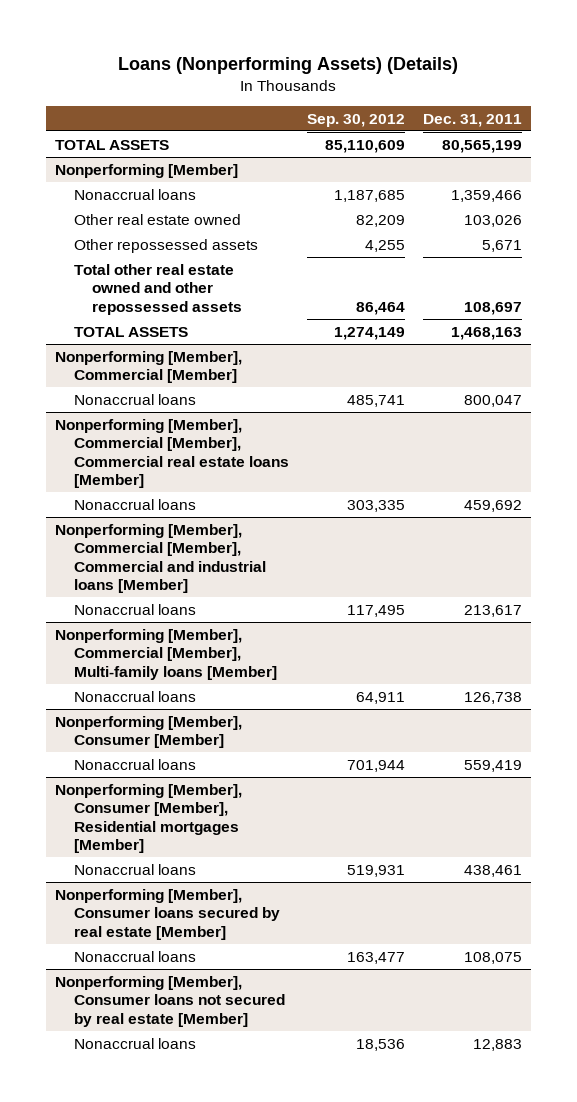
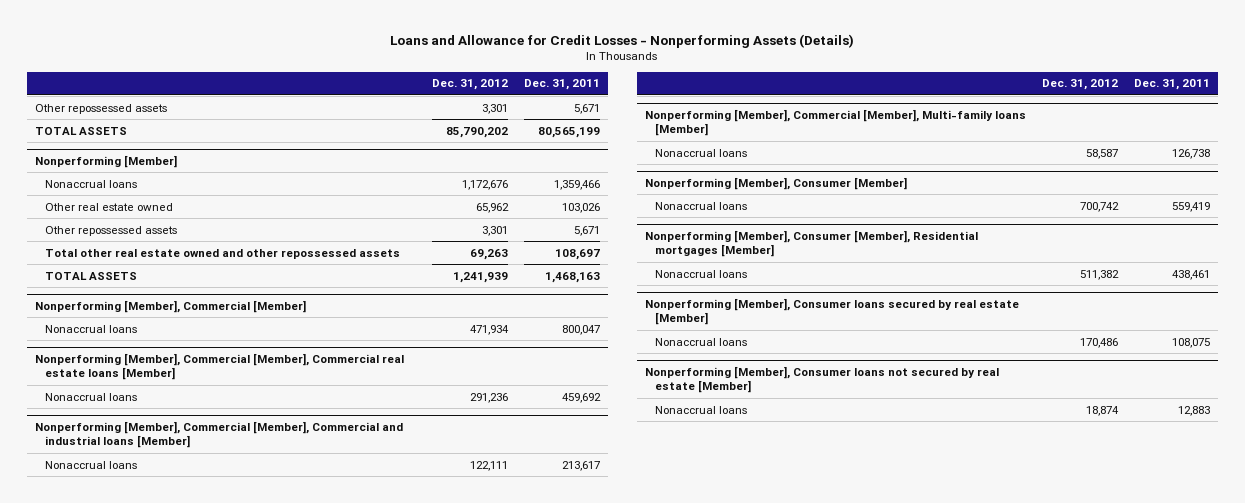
- Loans (Nonperforming Assets) (Details)
+ Loans and Allowance for Credit Losses - Nonperforming Assets (Details)
- | Sep. 30, 2012 | Dec. 31, 2011
+ | Dec. 31, 2012 | Dec. 31, 2011
+ Other repossessed assets | 3,301 | 5,671

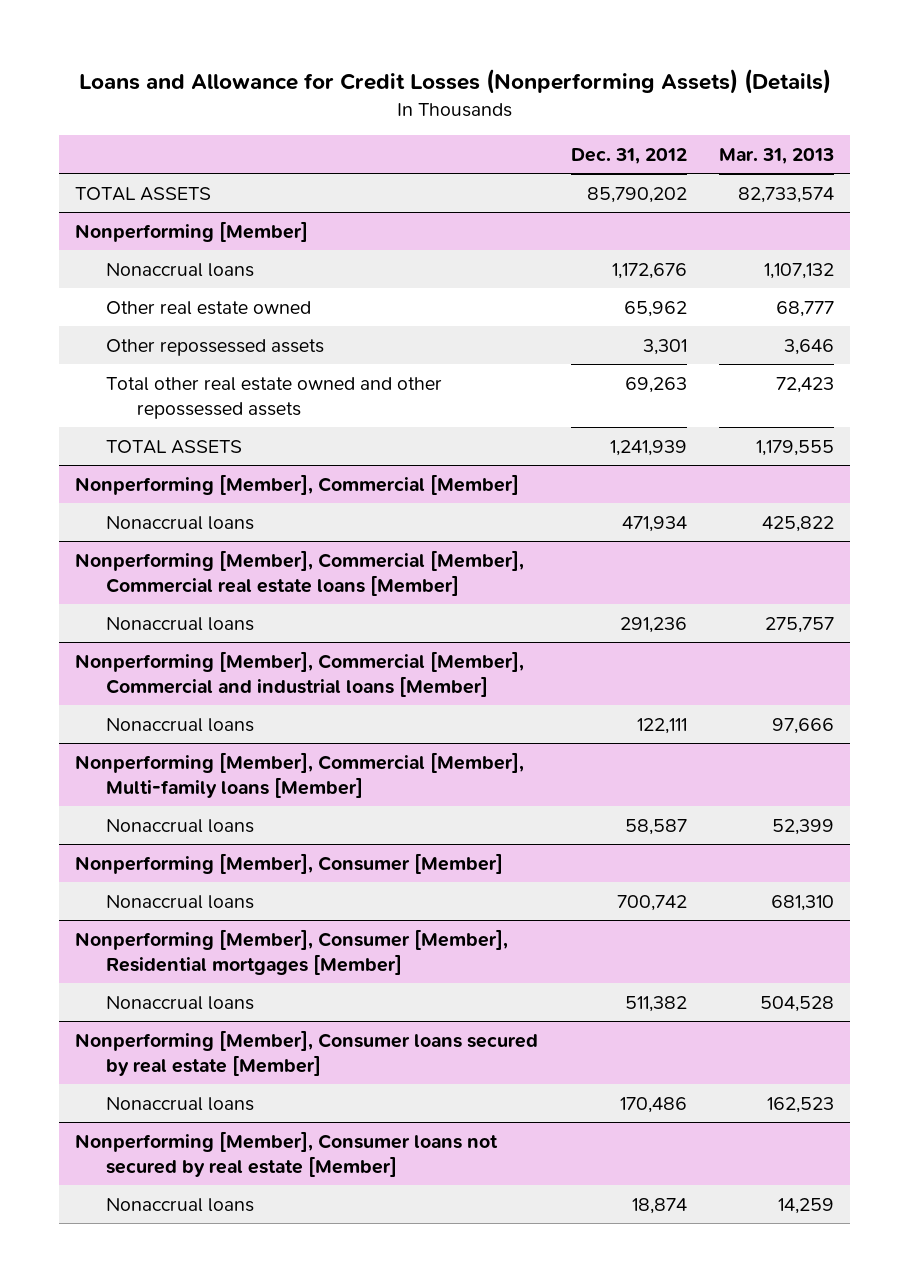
- Loans and Allowance for Credit Losses - Nonperforming Assets (Details)
+ Loans and Allowance for Credit Losses (Nonperforming Assets) (Details)
- | Dec. 31, 2012 | Dec. 31, 2011
+ | Dec. 31, 2012 | Mar. 31, 2013
- Other repossessed assets | 3,301 | 5,671

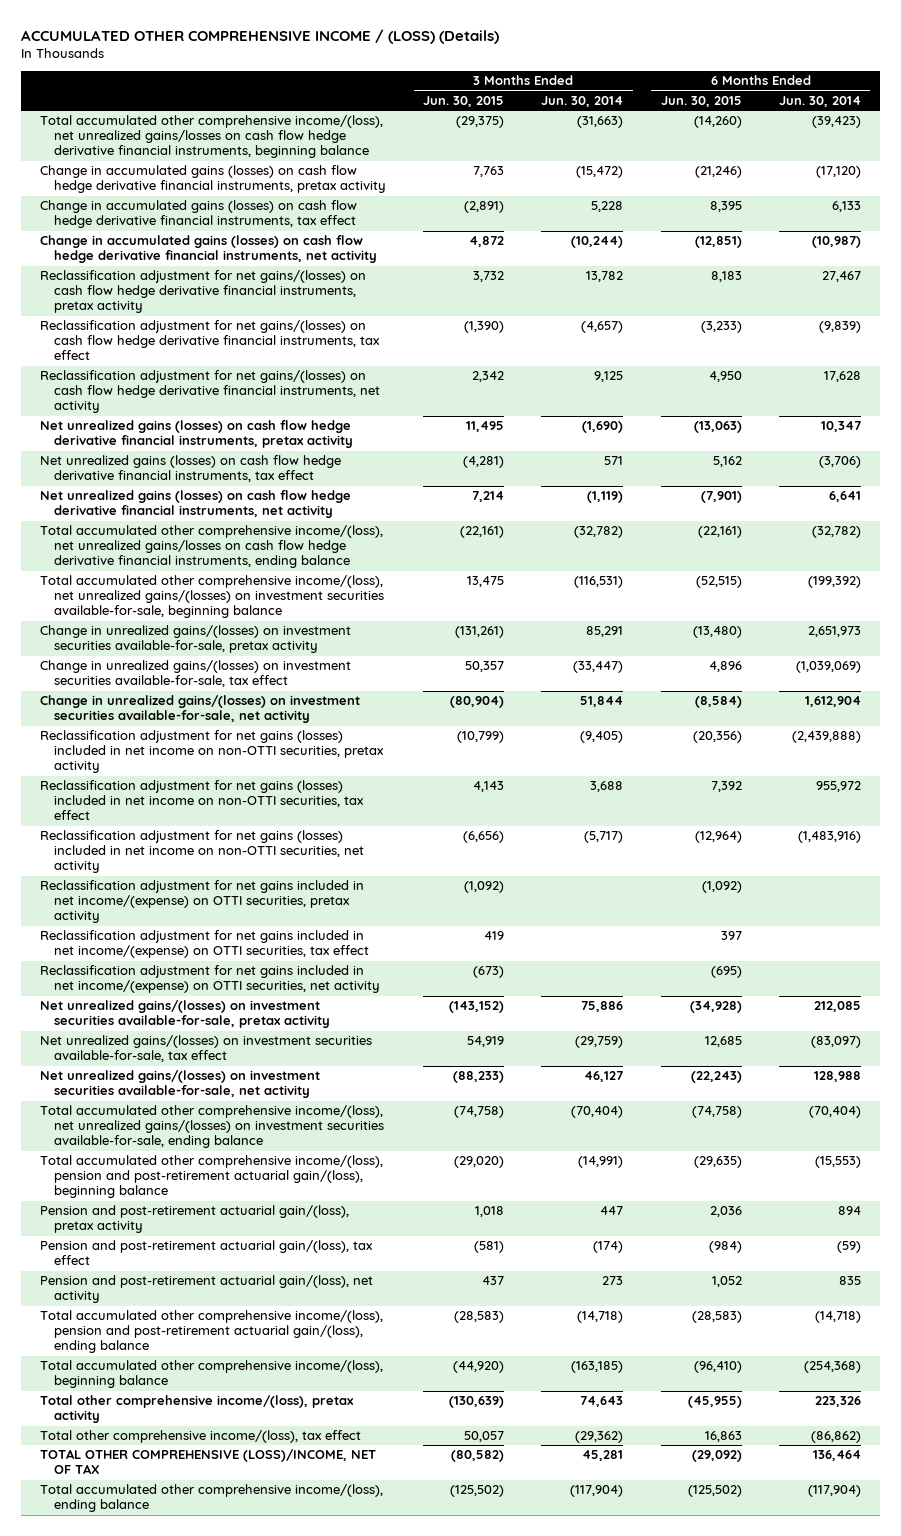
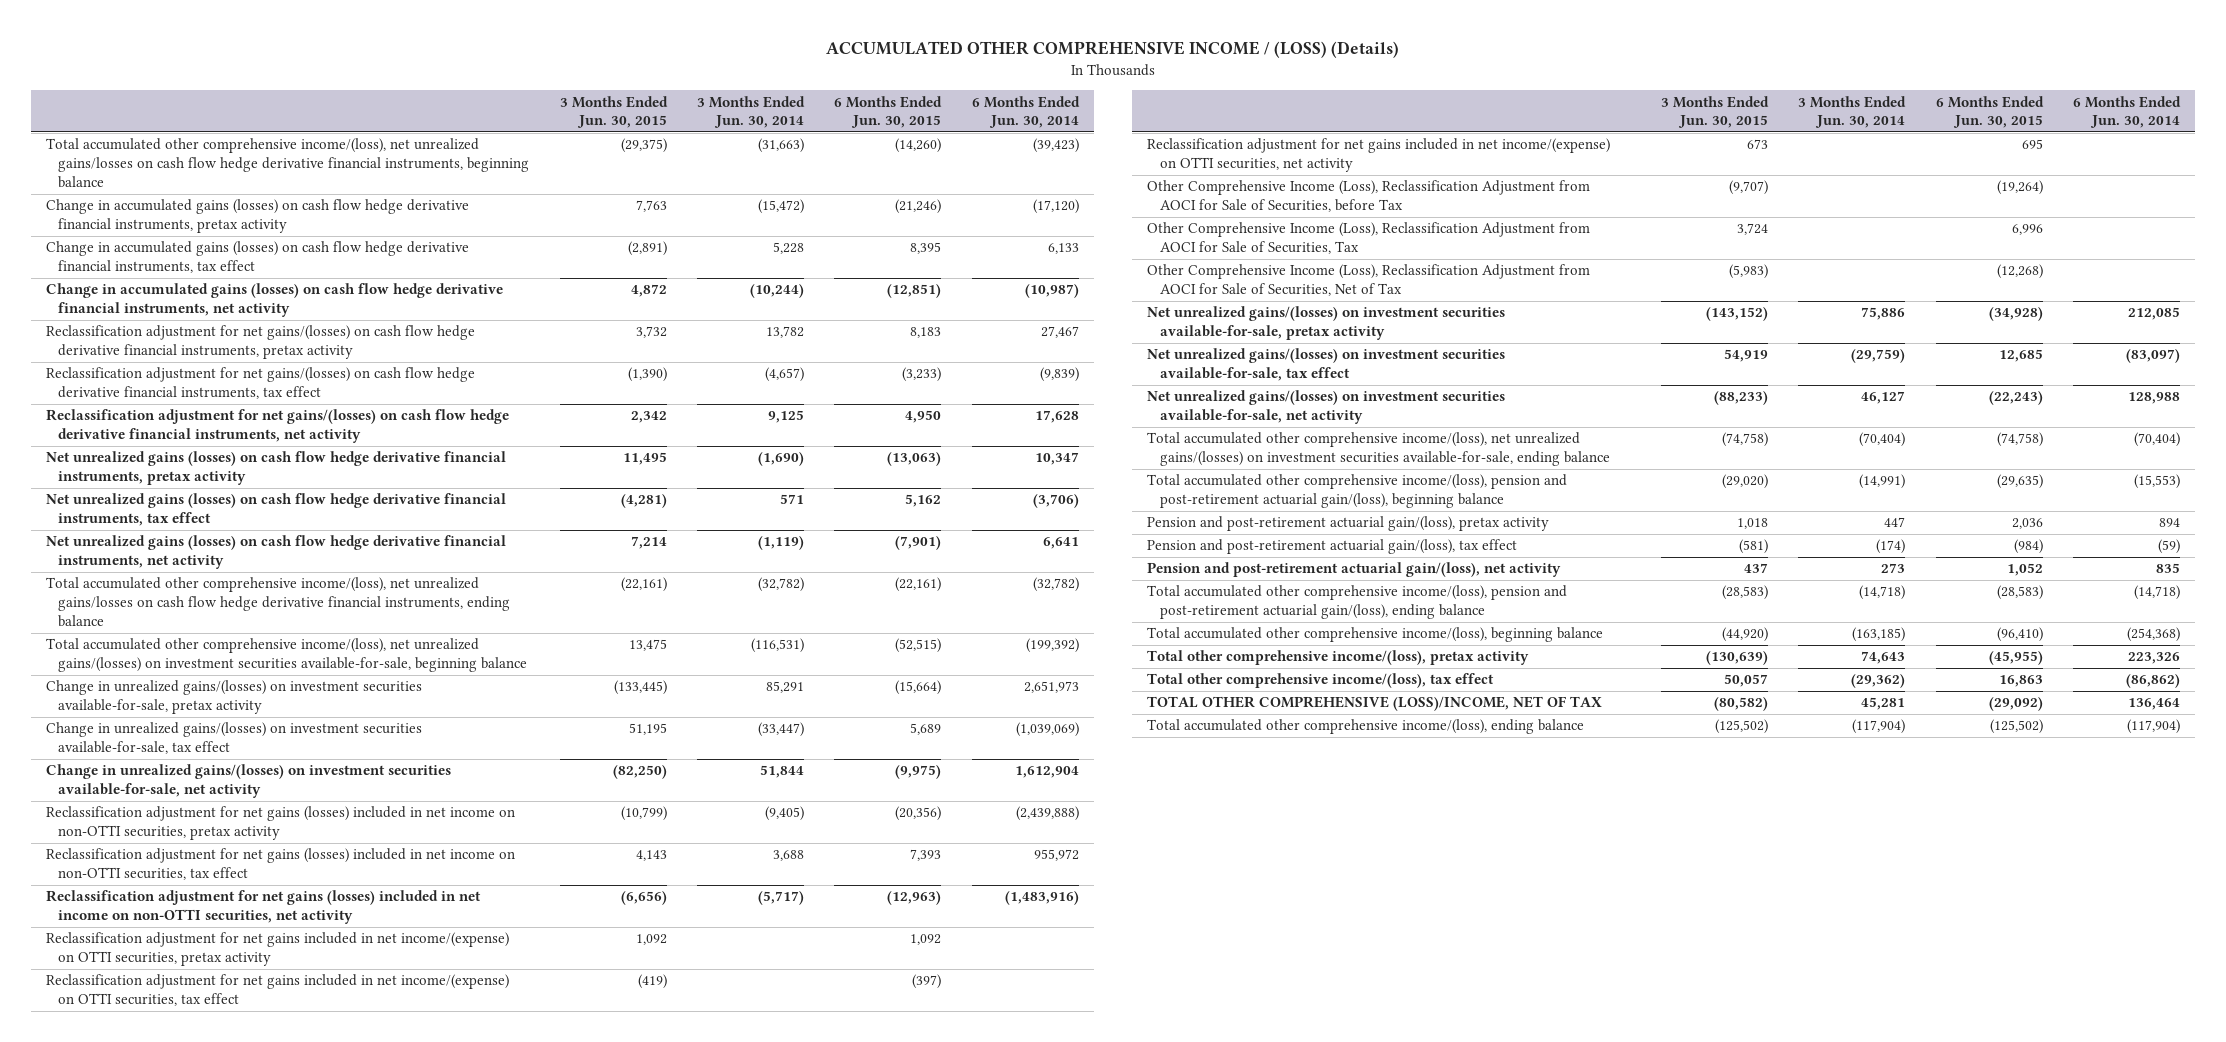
- Change in unrealized gains/(losses) on investment securities available-for-sale, pretax activity | (131,261) | 85,291 | (13,480) | 2,651,973
- Change in unrealized gains/(losses) on investment securities available-for-sale, tax effect | 50,357 | (33,447) | 4,896 | (1,039,069)
- Change in unrealized gains/(losses) on investment securities available-for-sale, net activity | (80,904) | 51,844 | (8,584) | 1,612,904
+ Change in unrealized gains/(losses) on investment securities available-for-sale, pretax activity | (133,445) | 85,291 | (15,664) | 2,651,973
+ Change in unrealized gains/(losses) on investment securities available-for-sale, tax effect | 51,195 | (33,447) | 5,689 | (1,039,069)
+ Change in unrealized gains/(losses) on investment securities available-for-sale, net activity | (82,250) | 51,844 | (9,975) | 1,612,904
- Reclassification adjustment for net gains (losses) included in net income on non-OTTI securities, tax effect | 4,143 | 3,688 | 7,392 | 955,972
- Reclassification adjustment for net gains (losses) included in net income on non-OTTI securities, net activity | (6,656) | (5,717) | (12,964) | (1,483,916)
- Reclassification adjustment for net gains included in net income/(expense) on OTTI securities, pretax activity | (1,092) | | (1,092) |
- Reclassification adjustment for net gains included in net income/(expense) on OTTI securities, tax effect | 419 | | 397 |
- Reclassification adjustment for net gains included in net income/(expense) on OTTI securities, net activity | (673) | | (695) |
+ Reclassification adjustment for net gains (losses) included in net income on non-OTTI securities, tax effect | 4,143 | 3,688 | 7,393 | 955,972
+ Reclassification adjustment for net gains (losses) included in net income on non-OTTI securities, net activity | (6,656) | (5,717) | (12,963) | (1,483,916)
+ Reclassification adjustment for net gains included in net income/(expense) on OTTI securities, pretax activity | 1,092 | | 1,092 |
+ Reclassification adjustment for net gains included in net income/(expense) on OTTI securities, tax effect | (419) | | (397) |
+ Reclassification adjustment for net gains included in net income/(expense) on OTTI securities, net activity | 673 | | 695 |
+ Other Comprehensive Income (Loss), Reclassification Adjustment from AOCI for Sale of Securities, before Tax | (9,707) | | (19,264) |
+ Other Comprehensive Income (Loss), Reclassification Adjustment from AOCI for Sale of Securities, Tax | 3,724 | | 6,996 |
+ Other Comprehensive Income (Loss), Reclassification Adjustment from AOCI for Sale of Securities, Net of Tax | (5,983) | | (12,268) |

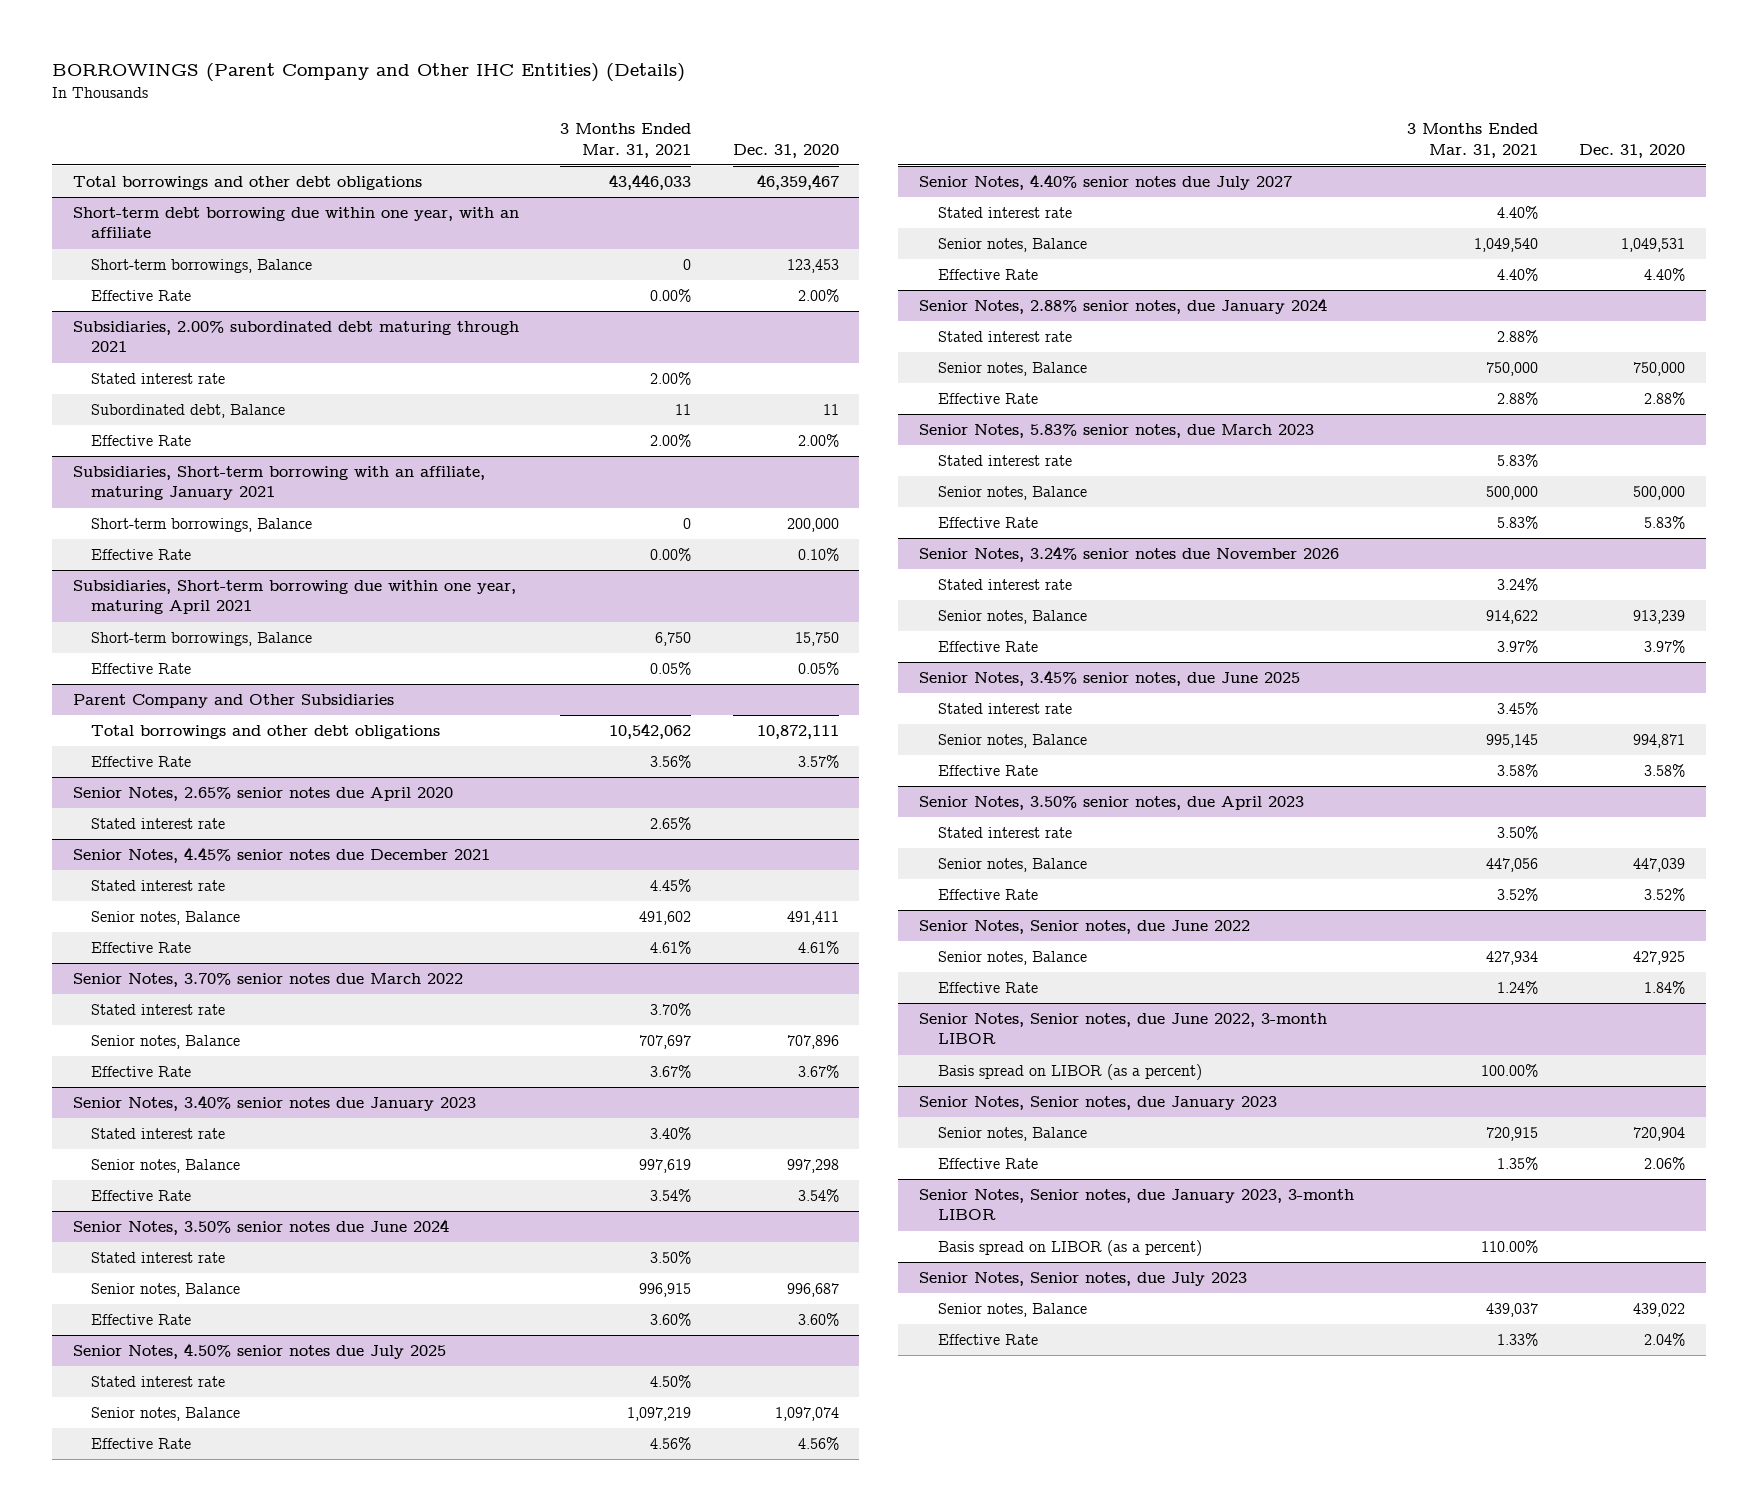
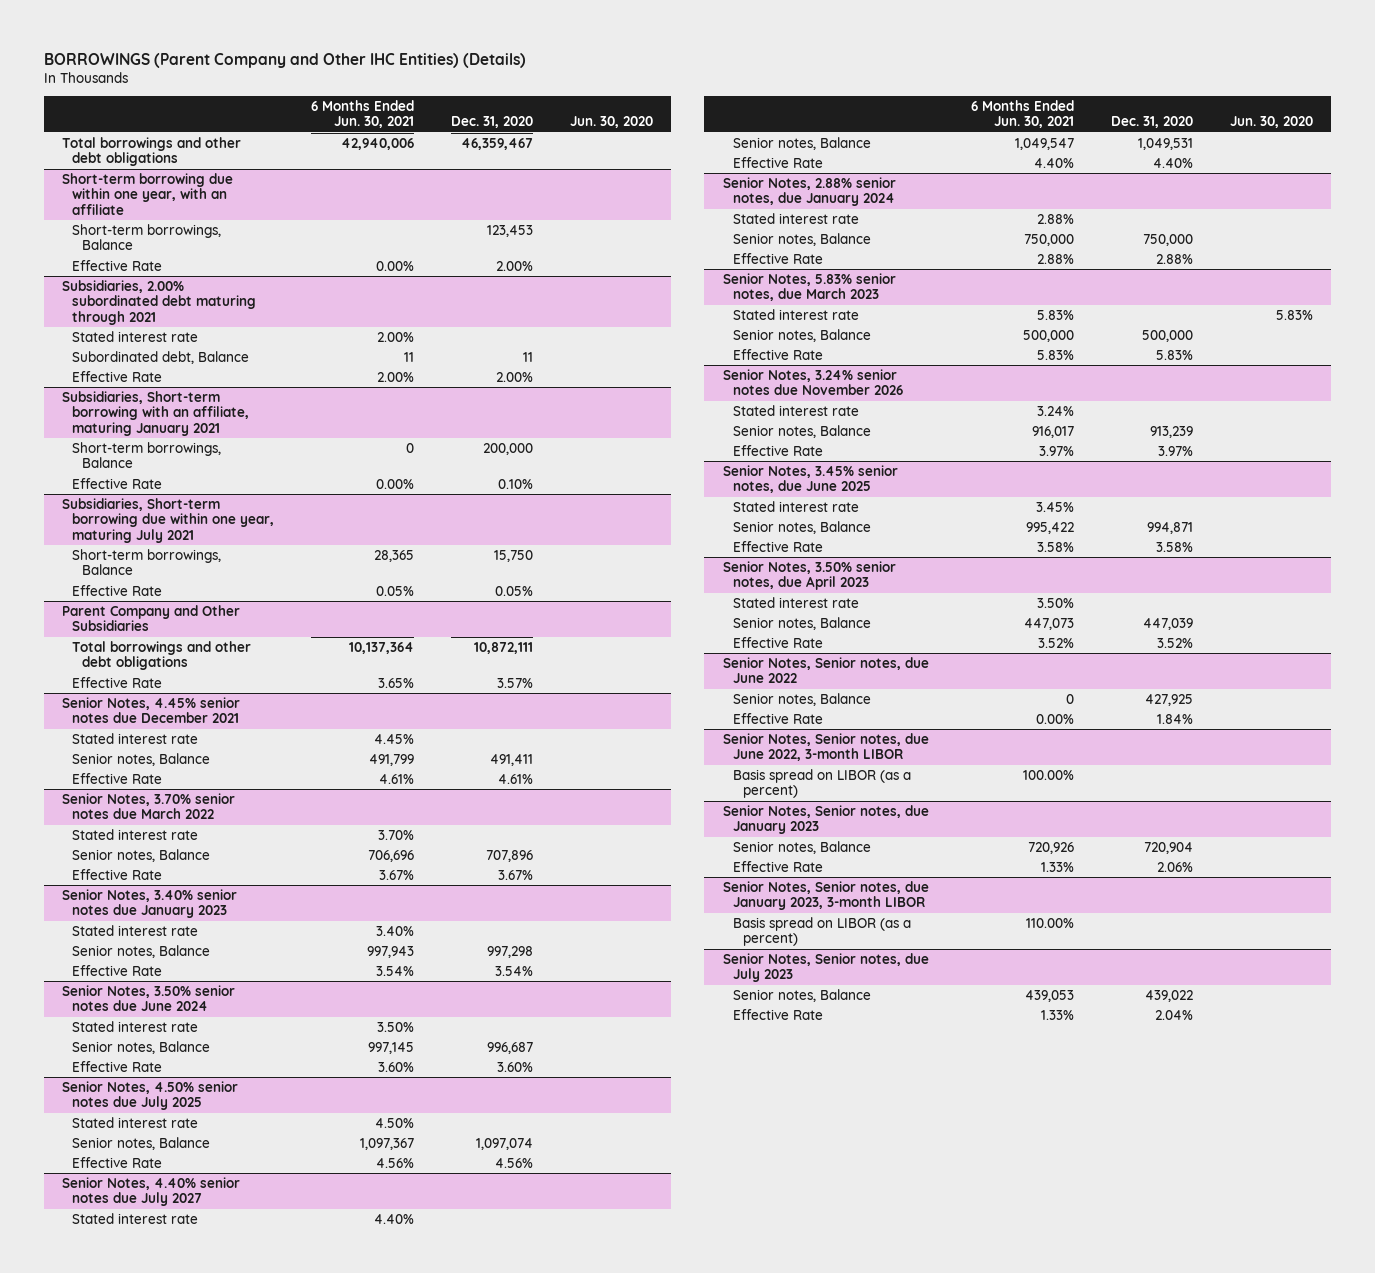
- | 3 Months Ended Mar. 31, 2021 | Dec. 31, 2020
+ | 6 Months Ended Jun. 30, 2021 | Dec. 31, 2020 | Jun. 30, 2020
- Short-term debt borrowing due within one year, with an affiliate
+ Short-term borrowing due within one year, with an affiliate
- Subsidiaries, Short-term borrowing due within one year, maturing April 2021
+ Subsidiaries, Short-term borrowing due within one year, maturing July 2021
- Senior Notes, 2.65% senior notes due April 2020
- Stated interest rate | 2.65% |

